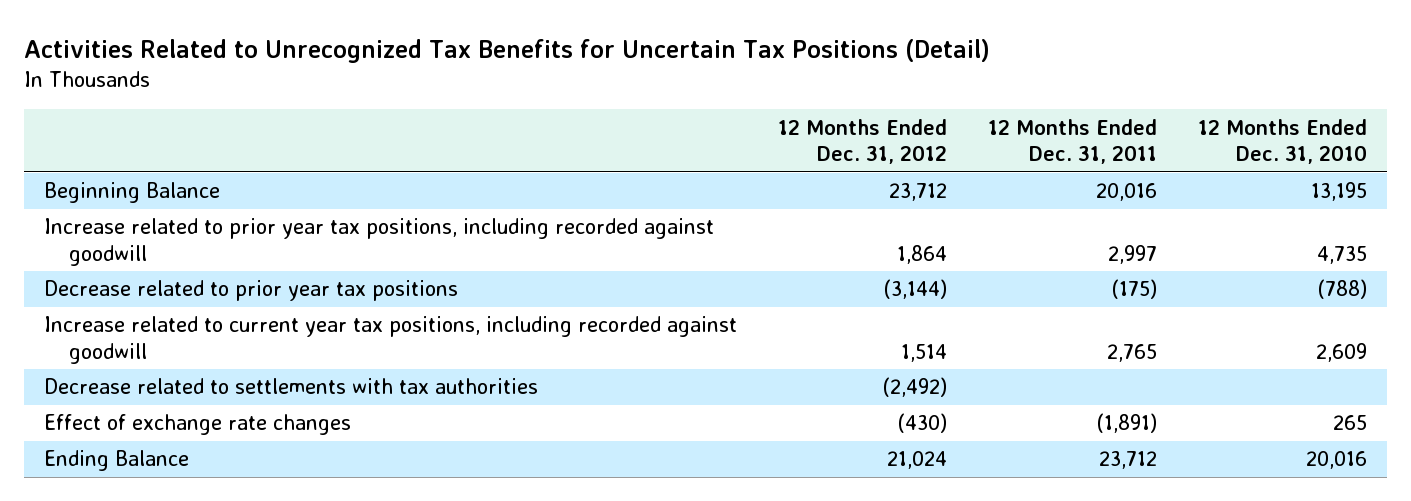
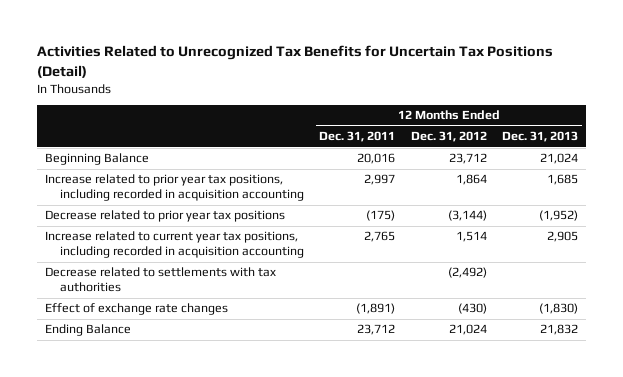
- | 12 Months Ended Dec. 31, 2012 | 12 Months Ended Dec. 31, 2011 | 12 Months Ended Dec. 31, 2010
+ | 12 Months Ended Dec. 31, 2011 | 12 Months Ended Dec. 31, 2012 | 12 Months Ended Dec. 31, 2013
- Increase related to prior year tax positions, including recorded against goodwill | 1,864 | 2,997 | 4,735
+ Increase related to prior year tax positions, including recorded in acquisition accounting | 2,997 | 1,864 | 1,685
- Increase related to current year tax positions, including recorded against goodwill | 1,514 | 2,765 | 2,609
+ Increase related to current year tax positions, including recorded in acquisition accounting | 2,765 | 1,514 | 2,905

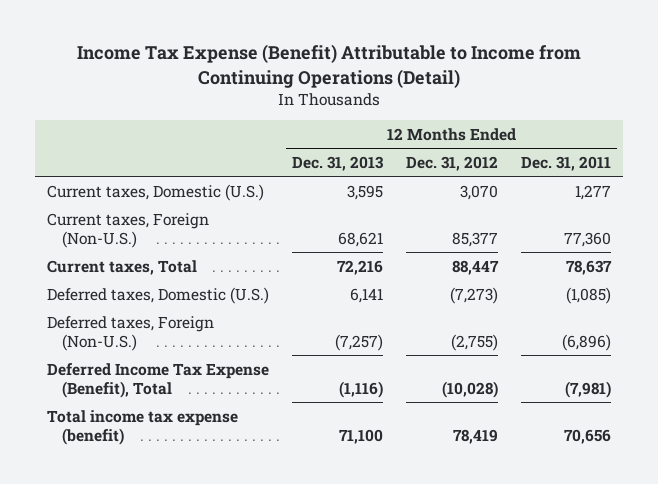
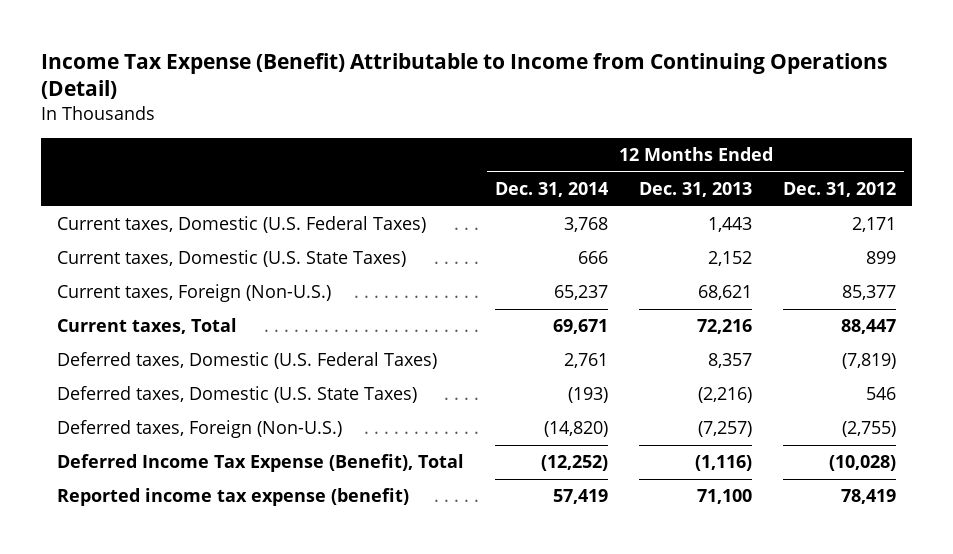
- | 12 Months Ended Dec. 31, 2013 | 12 Months Ended Dec. 31, 2012 | 12 Months Ended Dec. 31, 2011
+ | 12 Months Ended Dec. 31, 2014 | 12 Months Ended Dec. 31, 2013 | 12 Months Ended Dec. 31, 2012
- Current taxes, Domestic (U.S.) | 3,595 | 3,070 | 1,277
+ Current taxes, Domestic (U.S. Federal Taxes) | 3,768 | 1,443 | 2,171
+ Current taxes, Domestic (U.S. State Taxes) | 666 | 2,152 | 899
- Deferred taxes, Domestic (U.S.) | 6,141 | (7,273) | (1,085)
+ Deferred taxes, Domestic (U.S. Federal Taxes) | 2,761 | 8,357 | (7,819)
+ Deferred taxes, Domestic (U.S. State Taxes) | (193) | (2,216) | 546
- Total income tax expense (benefit) | 71,100 | 78,419 | 70,656
+ Reported income tax expense (benefit) | 57,419 | 71,100 | 78,419

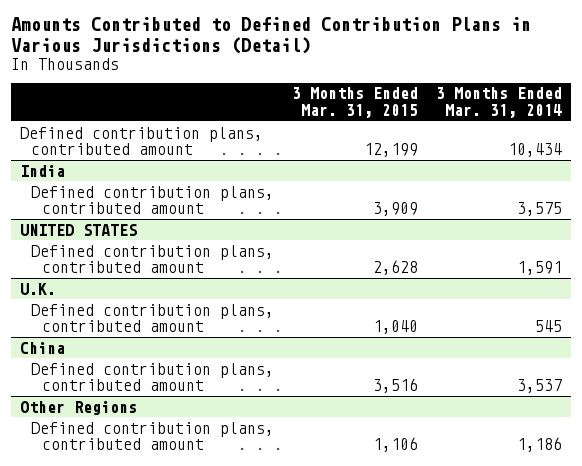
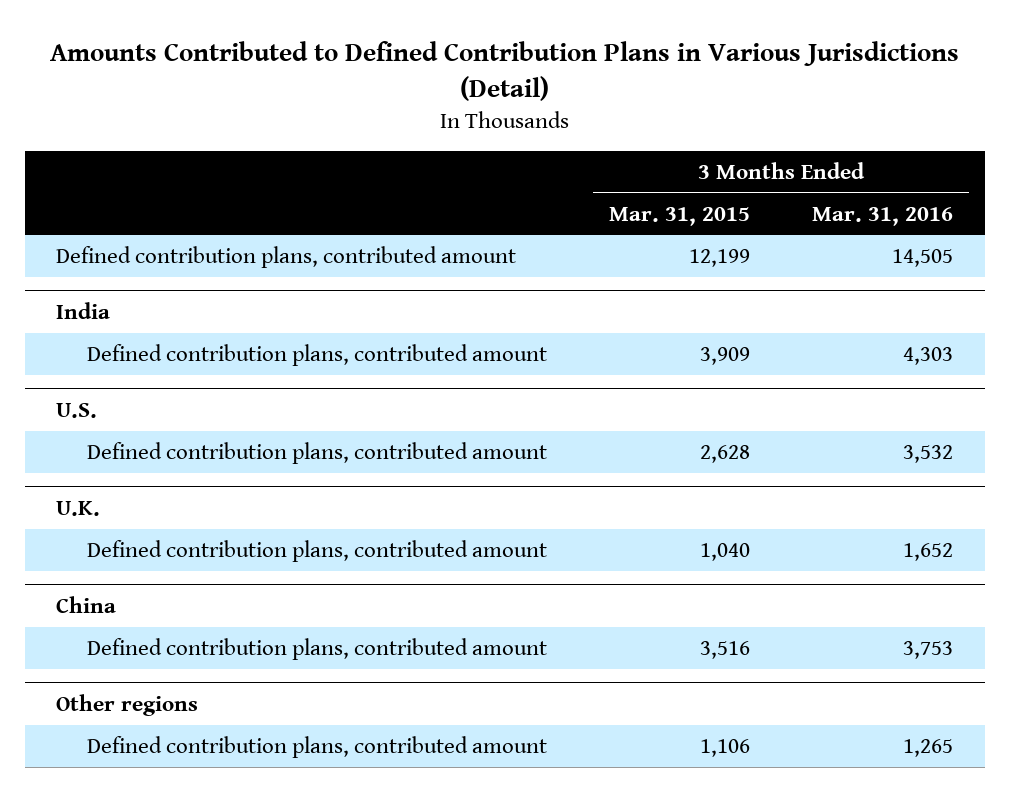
- | 3 Months Ended Mar. 31, 2015 | 3 Months Ended Mar. 31, 2014
+ | 3 Months Ended Mar. 31, 2015 | 3 Months Ended Mar. 31, 2016
- UNITED STATES
+ U.S.
- Other Regions
+ Other regions

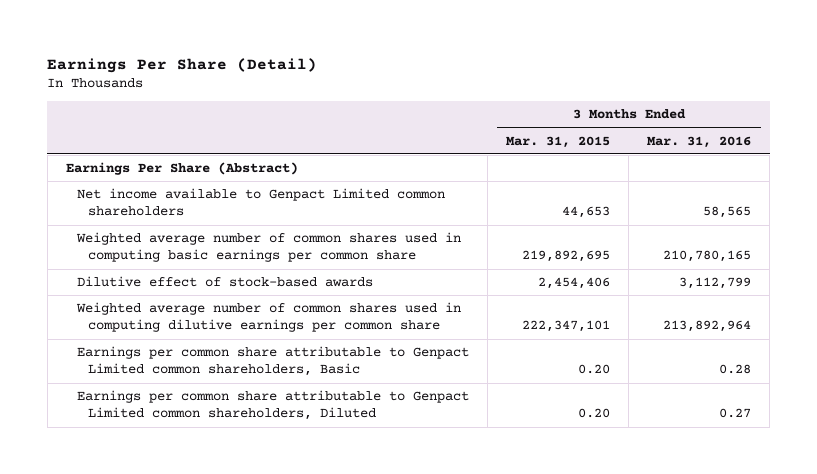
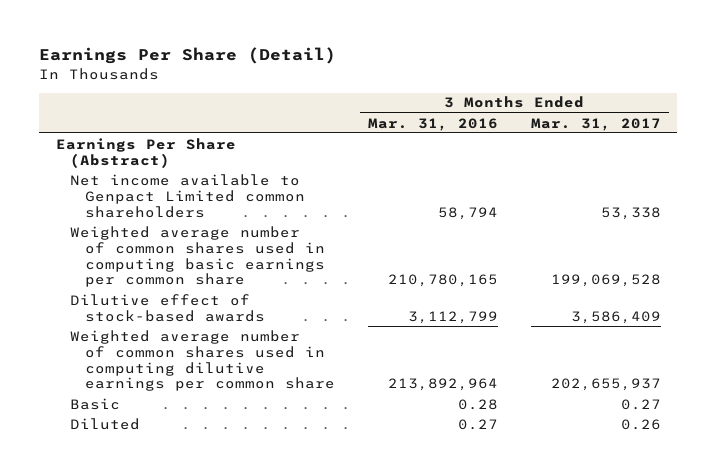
- | 3 Months Ended Mar. 31, 2015 | 3 Months Ended Mar. 31, 2016
+ | 3 Months Ended Mar. 31, 2016 | 3 Months Ended Mar. 31, 2017
- Net income available to Genpact Limited common shareholders | 44,653 | 58,565
+ Net income available to Genpact Limited common shareholders | 58,794 | 53,338
- Earnings per common share attributable to Genpact Limited common shareholders, Basic | 0.20 | 0.28
- Earnings per common share attributable to Genpact Limited common shareholders, Diluted | 0.20 | 0.27
+ Basic | 0.28 | 0.27
+ Diluted | 0.27 | 0.26

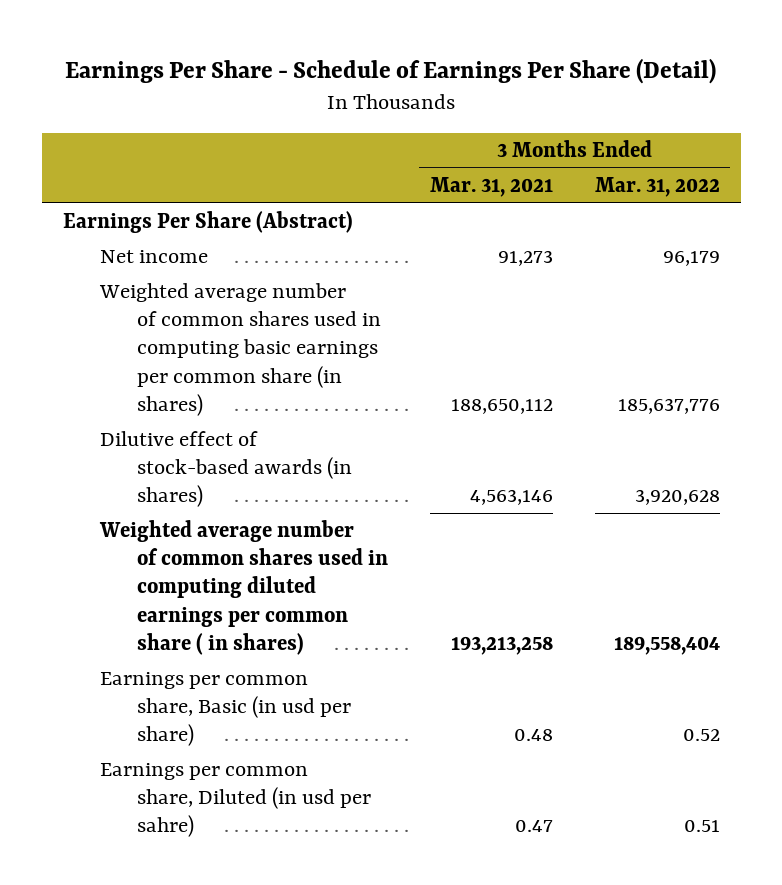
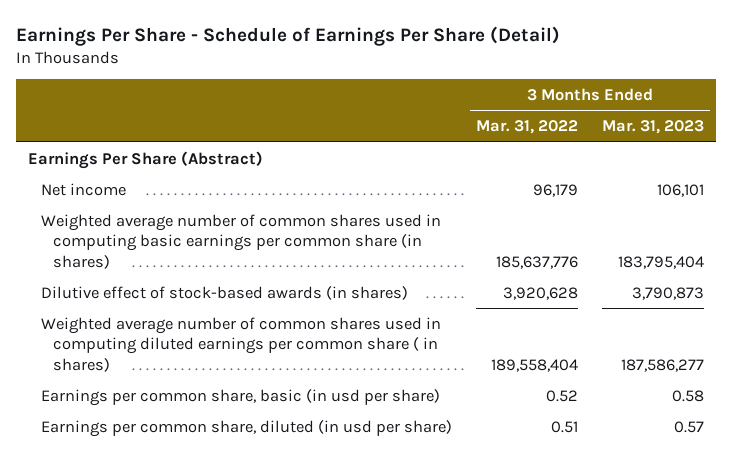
- | 3 Months Ended Mar. 31, 2021 | 3 Months Ended Mar. 31, 2022
+ | 3 Months Ended Mar. 31, 2022 | 3 Months Ended Mar. 31, 2023
- Earnings per common share, Basic (in usd per share) | 0.48 | 0.52
- Earnings per common share, Diluted (in usd per sahre) | 0.47 | 0.51
+ Earnings per common share, basic (in usd per share) | 0.52 | 0.58
+ Earnings per common share, diluted (in usd per share) | 0.51 | 0.57

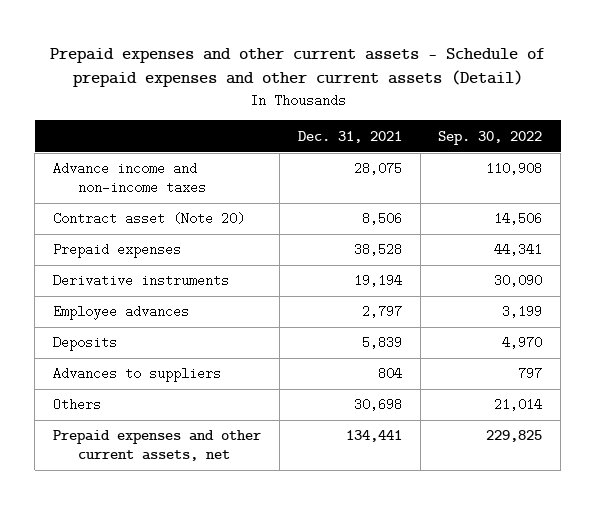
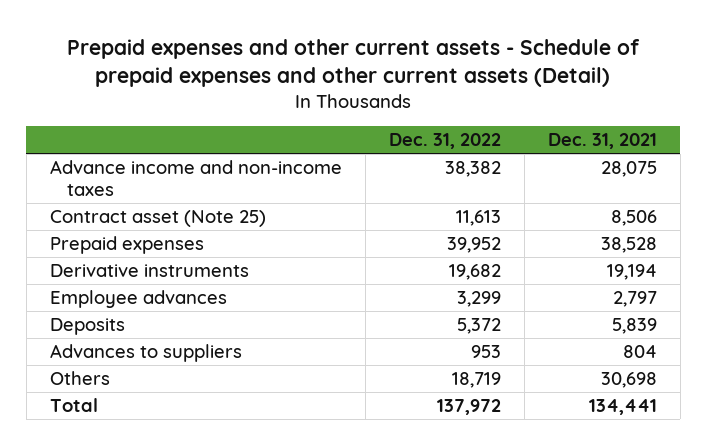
- | Dec. 31, 2021 | Sep. 30, 2022
+ | Dec. 31, 2022 | Dec. 31, 2021
- Contract asset (Note 20) | 8,506 | 14,506
+ Contract asset (Note 25) | 11,613 | 8,506
- Prepaid expenses and other current assets, net | 134,441 | 229,825
+ Total | 137,972 | 134,441

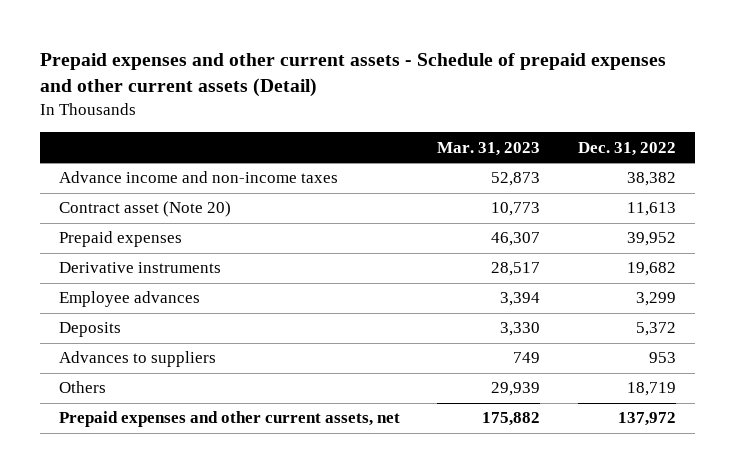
- | Dec. 31, 2022 | Dec. 31, 2021
+ | Mar. 31, 2023 | Dec. 31, 2022
- Contract asset (Note 25) | 11,613 | 8,506
+ Contract asset (Note 20) | 10,773 | 11,613
- Total | 137,972 | 134,441
+ Prepaid expenses and other current assets, net | 175,882 | 137,972

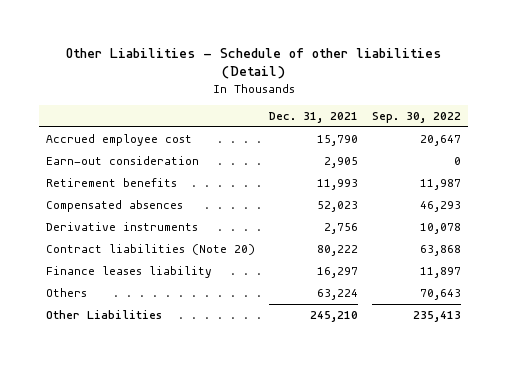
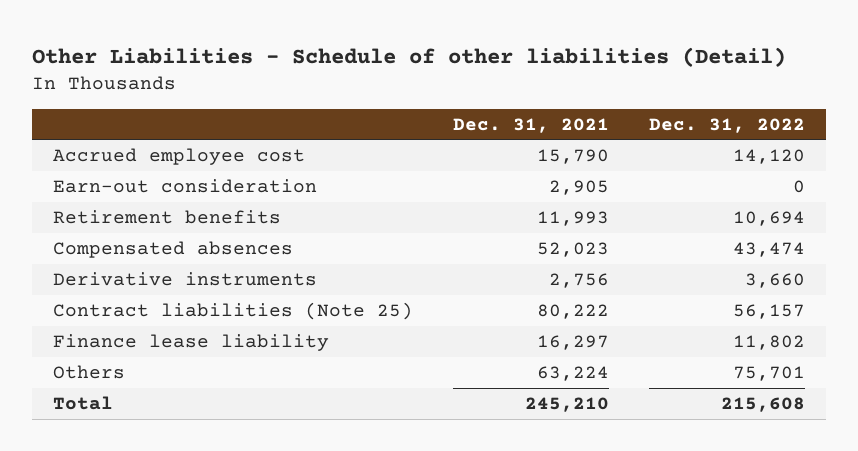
- | Dec. 31, 2021 | Sep. 30, 2022
+ | Dec. 31, 2021 | Dec. 31, 2022
- Contract liabilities (Note 20) | 80,222 | 63,868
- Finance leases liability | 16,297 | 11,897
+ Contract liabilities (Note 25) | 80,222 | 56,157
+ Finance lease liability | 16,297 | 11,802
- Other Liabilities | 245,210 | 235,413
+ Total | 245,210 | 215,608

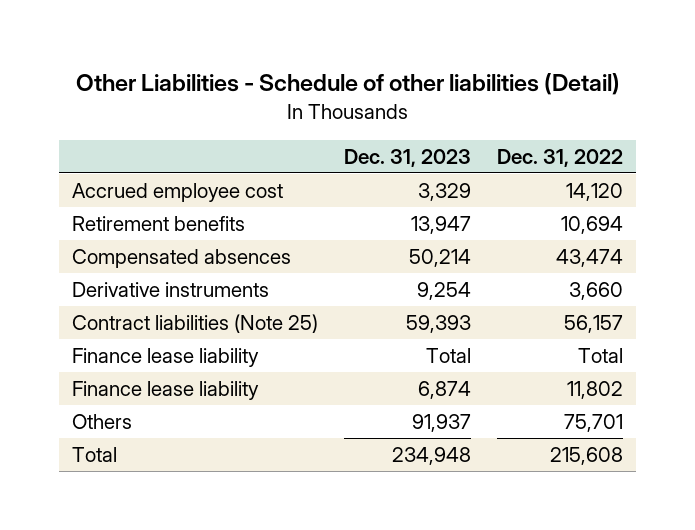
- | Dec. 31, 2021 | Dec. 31, 2022
+ | Dec. 31, 2023 | Dec. 31, 2022
- Earn-out consideration | 2,905 | 0
+ Finance lease liability | Total | Total

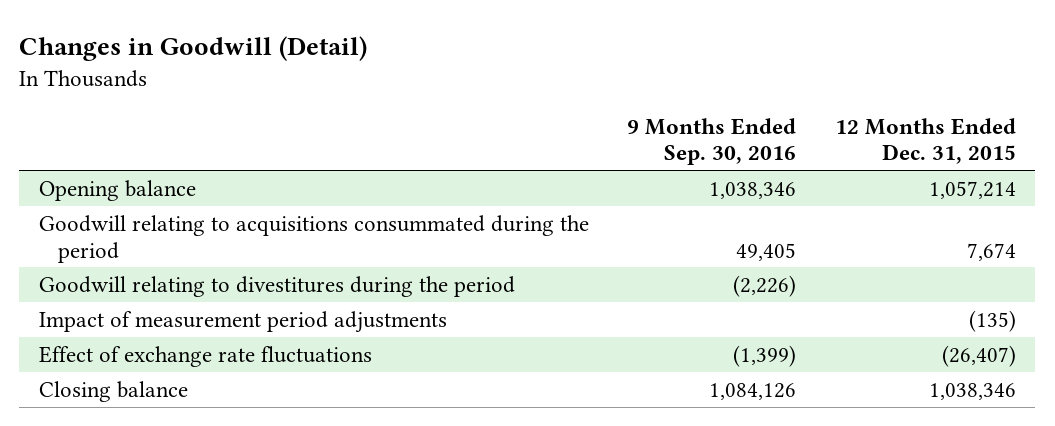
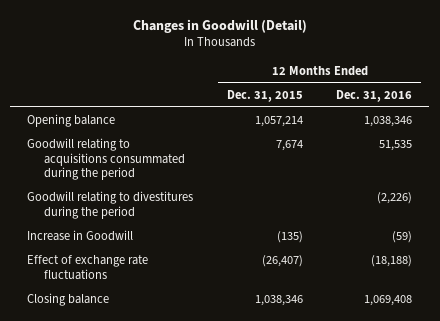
- | 9 Months Ended Sep. 30, 2016 | 12 Months Ended Dec. 31, 2015
+ | 12 Months Ended Dec. 31, 2015 | 12 Months Ended Dec. 31, 2016
- Impact of measurement period adjustments | | (135)
+ Increase in Goodwill | (135) | (59)

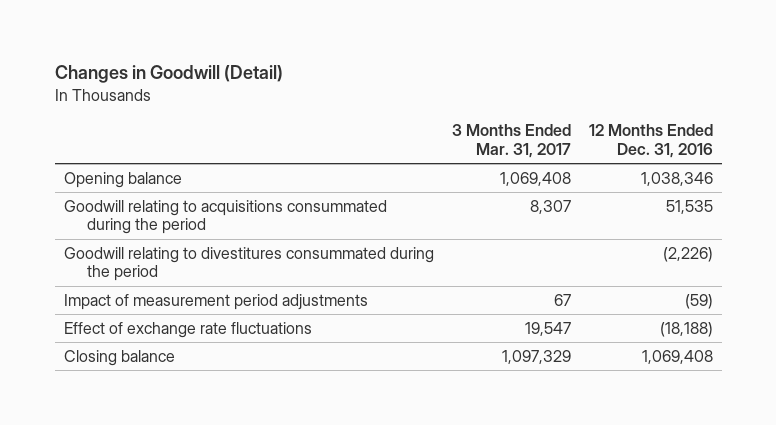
- | 12 Months Ended Dec. 31, 2015 | 12 Months Ended Dec. 31, 2016
+ | 3 Months Ended Mar. 31, 2017 | 12 Months Ended Dec. 31, 2016
- Goodwill relating to divestitures during the period | | (2,226)
- Increase in Goodwill | (135) | (59)
+ Goodwill relating to divestitures consummated during the period | | (2,226)
+ Impact of measurement period adjustments | 67 | (59)

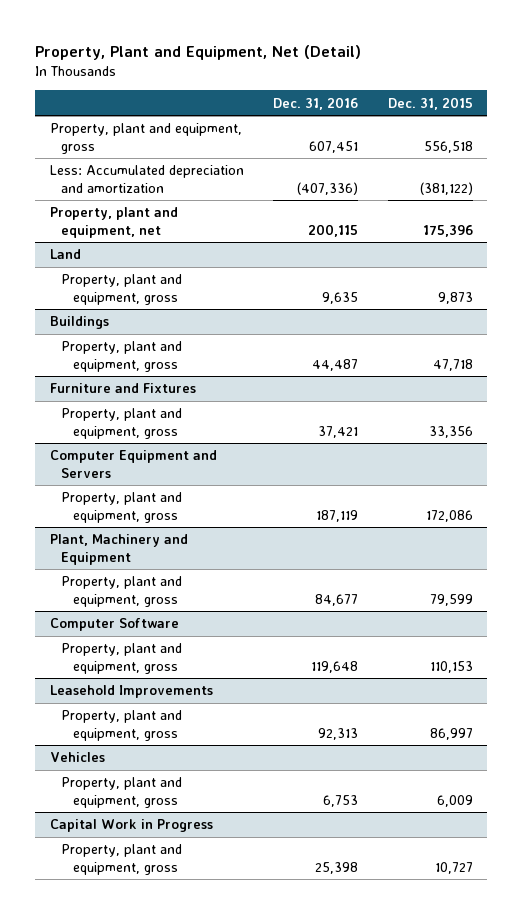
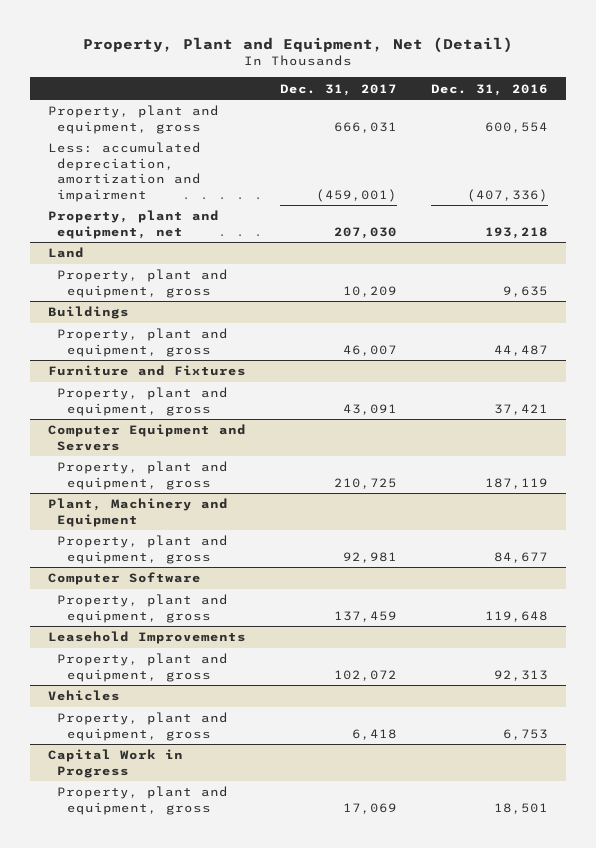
- | Dec. 31, 2016 | Dec. 31, 2015
+ | Dec. 31, 2017 | Dec. 31, 2016
- Property, plant and equipment, gross | 607,451 | 556,518
- Less: Accumulated depreciation and amortization | (407,336) | (381,122)
- Property, plant and equipment, net | 200,115 | 175,396
+ Property, plant and equipment, gross | 666,031 | 600,554
+ Less: accumulated depreciation, amortization and impairment | (459,001) | (407,336)
+ Property, plant and equipment, net | 207,030 | 193,218
@ Capital Work in Progress
- Property, plant and equipment, gross | 25,398 | 10,727
+ Property, plant and equipment, gross | 17,069 | 18,501

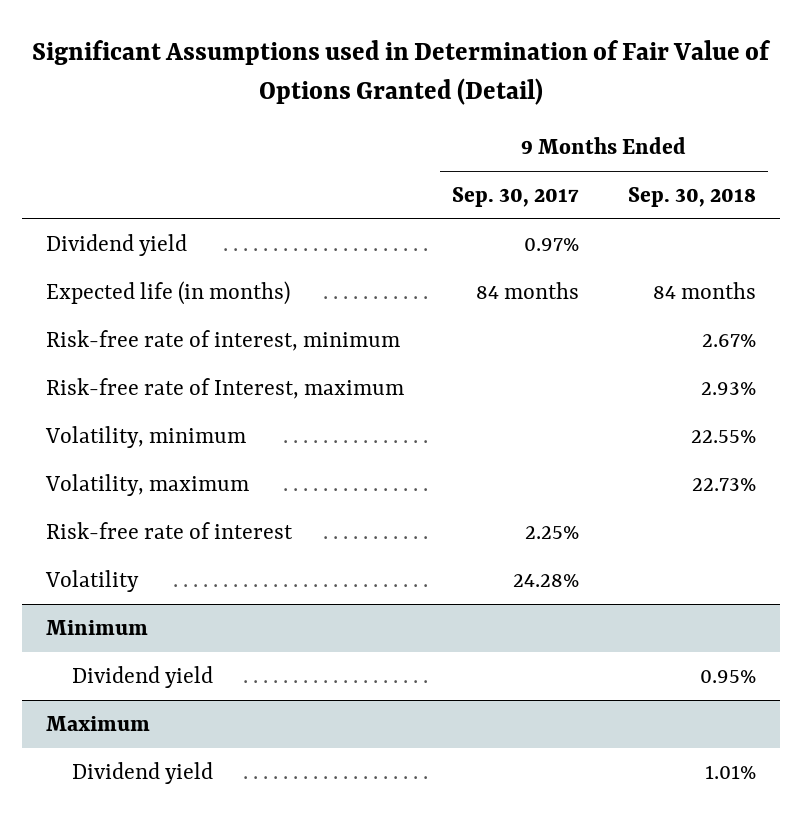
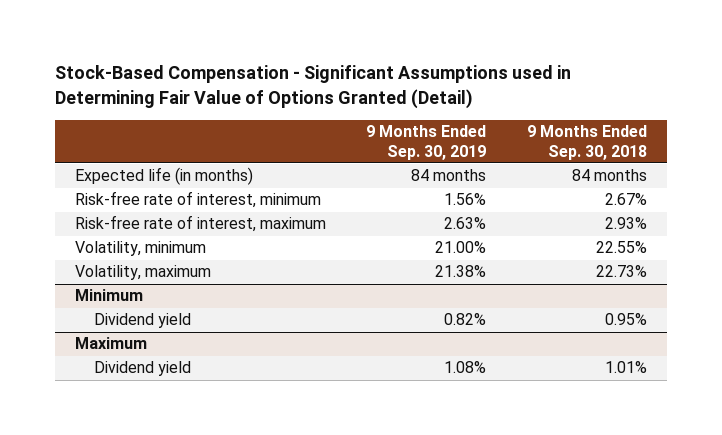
- Significant Assumptions used in Determination of Fair Value of Options Granted (Detail)
+ Stock-Based Compensation - Significant Assumptions used in Determining Fair Value of Options Granted (Detail)
- | 9 Months Ended Sep. 30, 2017 | 9 Months Ended Sep. 30, 2018
+ | 9 Months Ended Sep. 30, 2019 | 9 Months Ended Sep. 30, 2018
- Dividend yield | 0.97% |
- Risk-free rate of Interest, maximum | | 2.93%
+ Risk-free rate of interest, maximum | 2.63% | 2.93%
- Risk-free rate of interest | 2.25% |
- Volatility | 24.28% |

